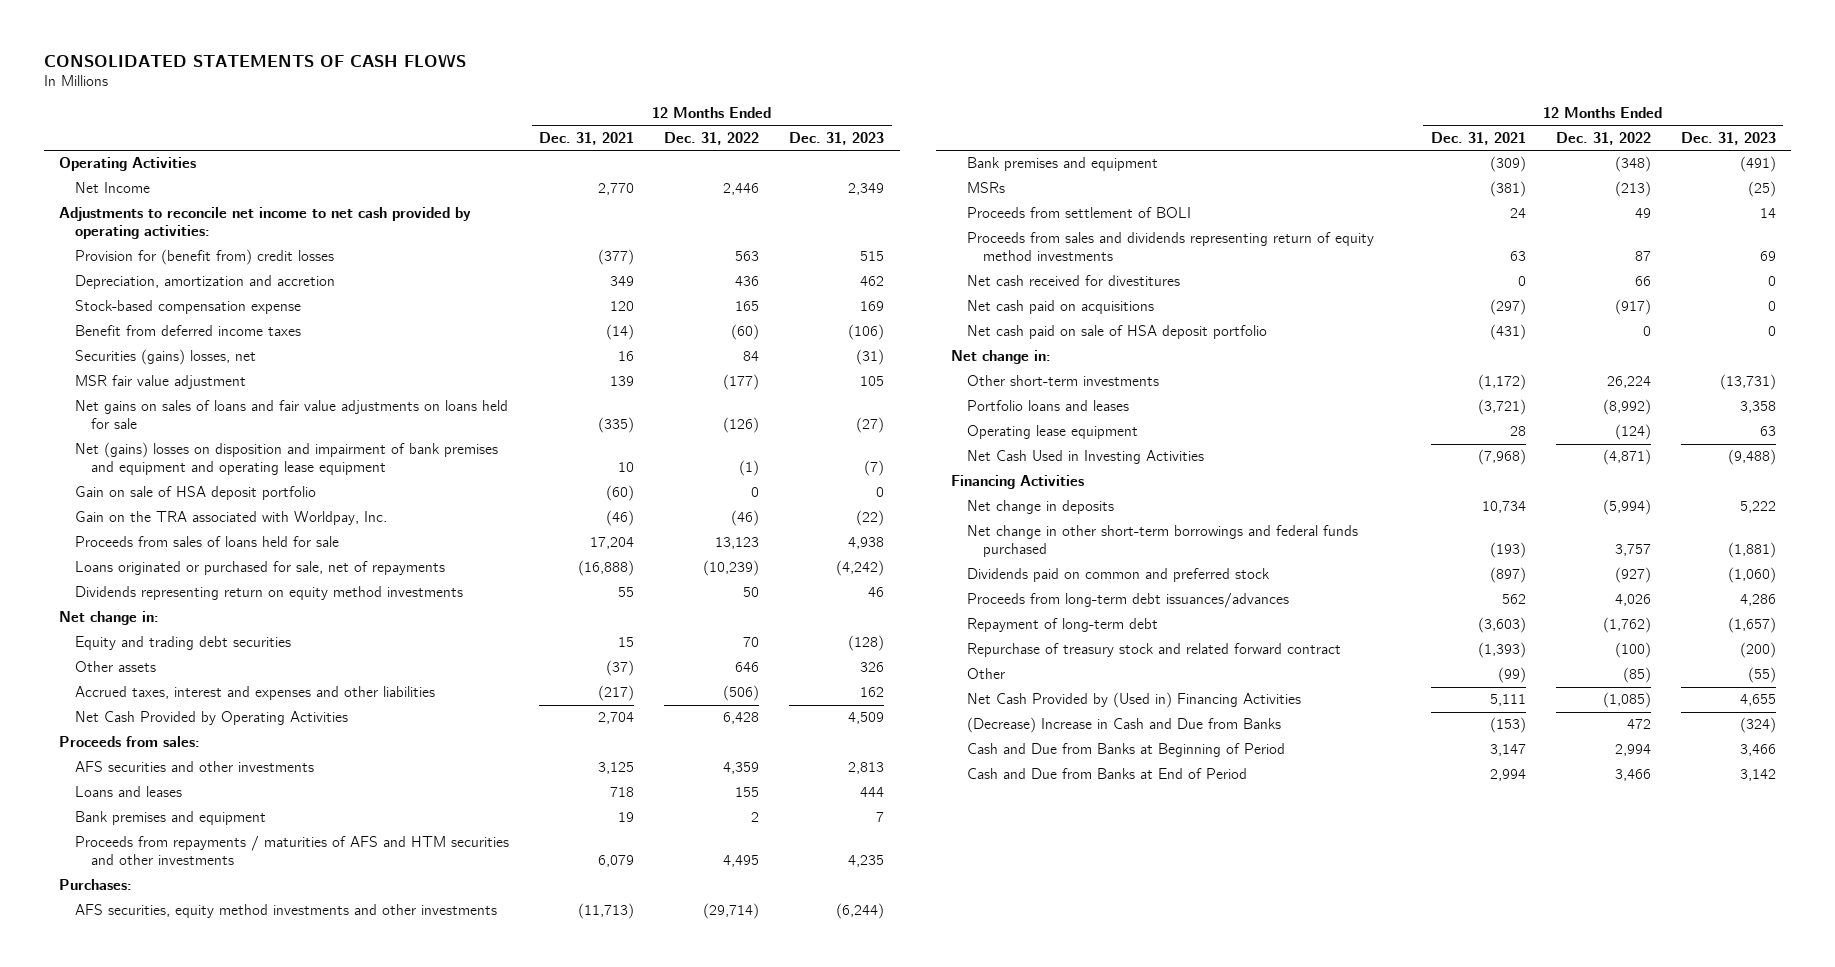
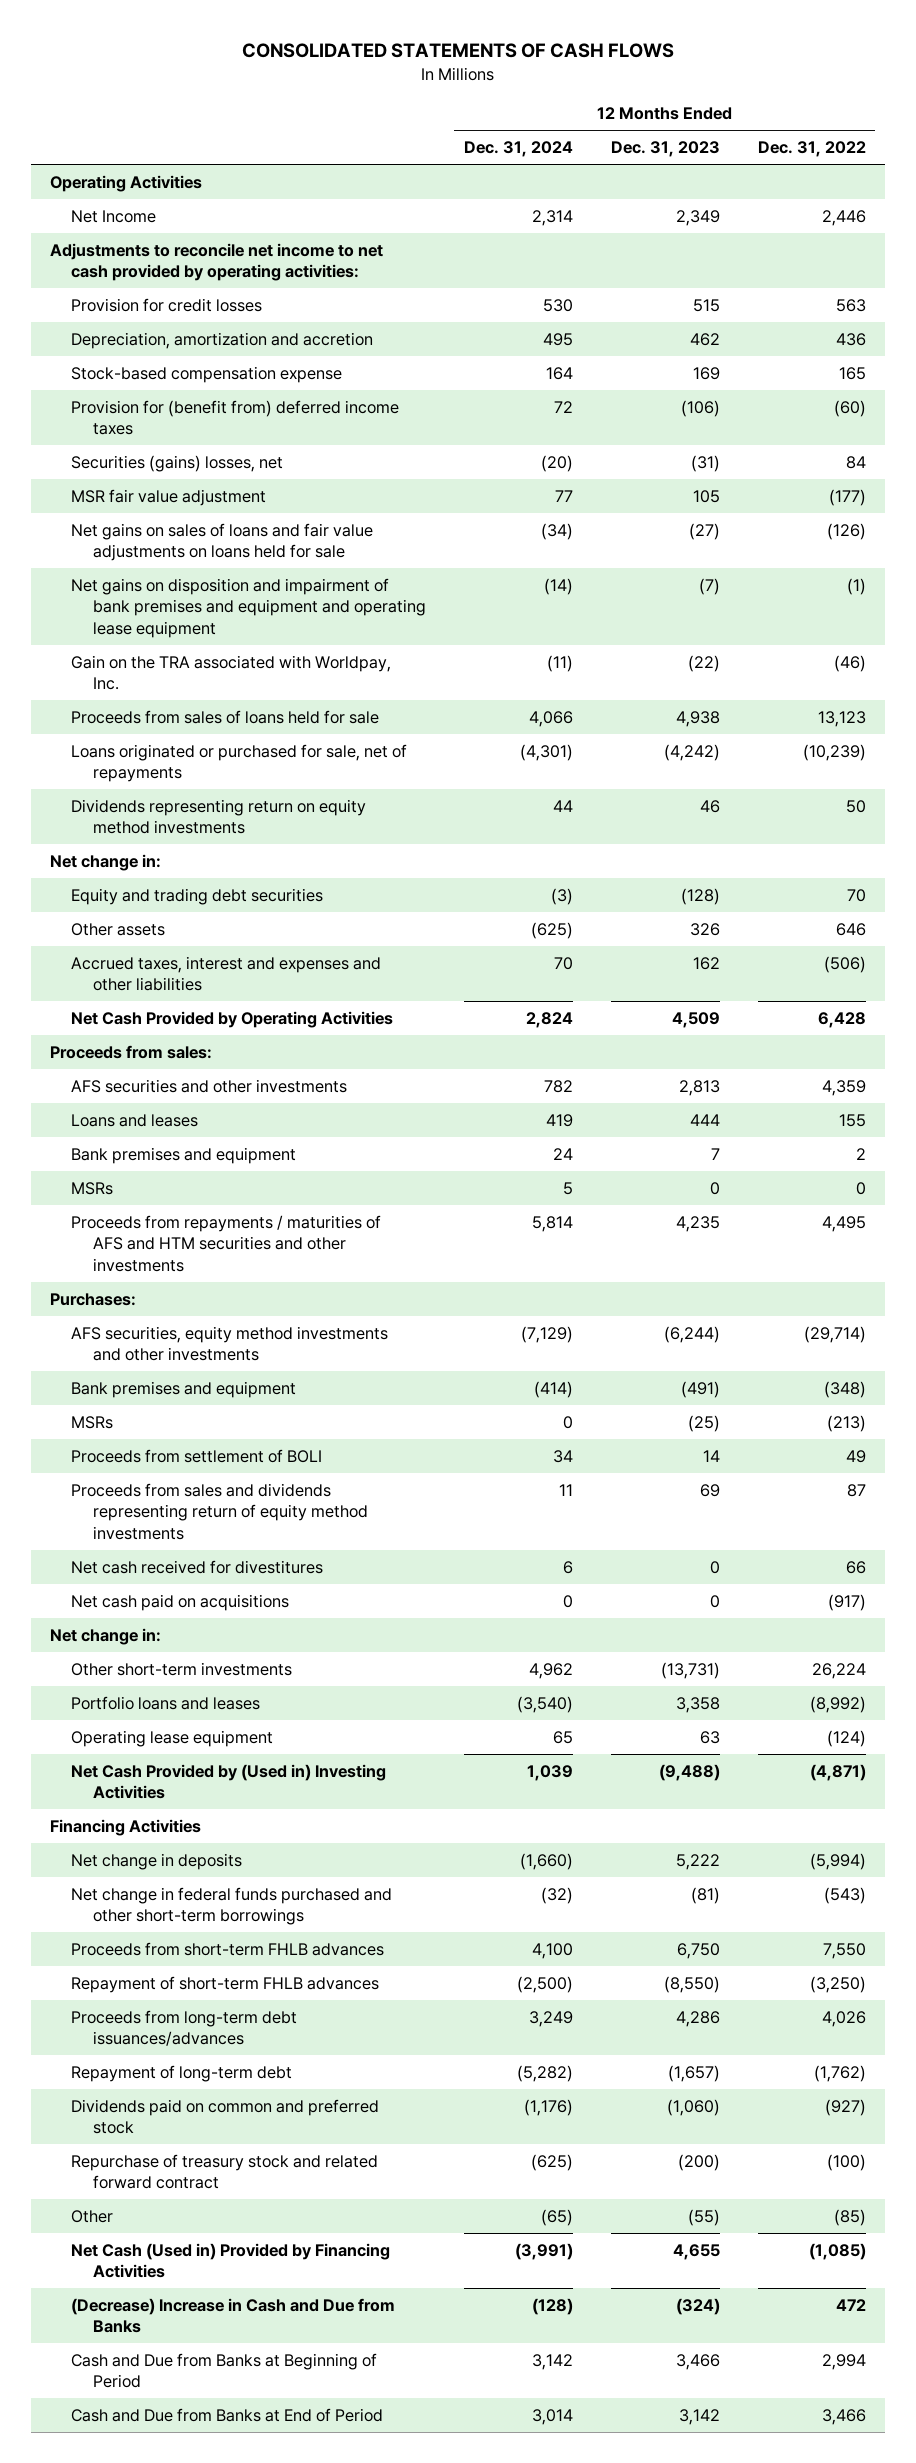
- | 12 Months Ended Dec. 31, 2021 | 12 Months Ended Dec. 31, 2022 | 12 Months Ended Dec. 31, 2023
+ | 12 Months Ended Dec. 31, 2024 | 12 Months Ended Dec. 31, 2023 | 12 Months Ended Dec. 31, 2022
- Provision for (benefit from) credit losses | (377) | 563 | 515
+ Provision for credit losses | 530 | 515 | 563
- Benefit from deferred income taxes | (14) | (60) | (106)
+ Provision for (benefit from) deferred income taxes | 72 | (106) | (60)
- Net (gains) losses on disposition and impairment of bank premises and equipment and operating lease equipment | 10 | (1) | (7)
- Gain on sale of HSA deposit portfolio | (60) | 0 | 0
+ Net gains on disposition and impairment of bank premises and equipment and operating lease equipment | (14) | (7) | (1)
+ MSRs | 5 | 0 | 0
- Net cash paid on sale of HSA deposit portfolio | (431) | 0 | 0
- Net Cash Used in Investing Activities | (7,968) | (4,871) | (9,488)
+ Net Cash Provided by (Used in) Investing Activities | 1,039 | (9,488) | (4,871)
- Net change in other short-term borrowings and federal funds purchased | (193) | 3,757 | (1,881)
+ Net change in federal funds purchased and other short-term borrowings | (32) | (81) | (543)
+ Proceeds from short-term FHLB advances | 4,100 | 6,750 | 7,550
+ Repayment of short-term FHLB advances | (2,500) | (8,550) | (3,250)
moved down: Dividends paid on common and preferred stock | (1,176) | (1,060) | (927)
- Net Cash Provided by (Used in) Financing Activities | 5,111 | (1,085) | 4,655
+ Net Cash (Used in) Provided by Financing Activities | (3,991) | 4,655 | (1,085)

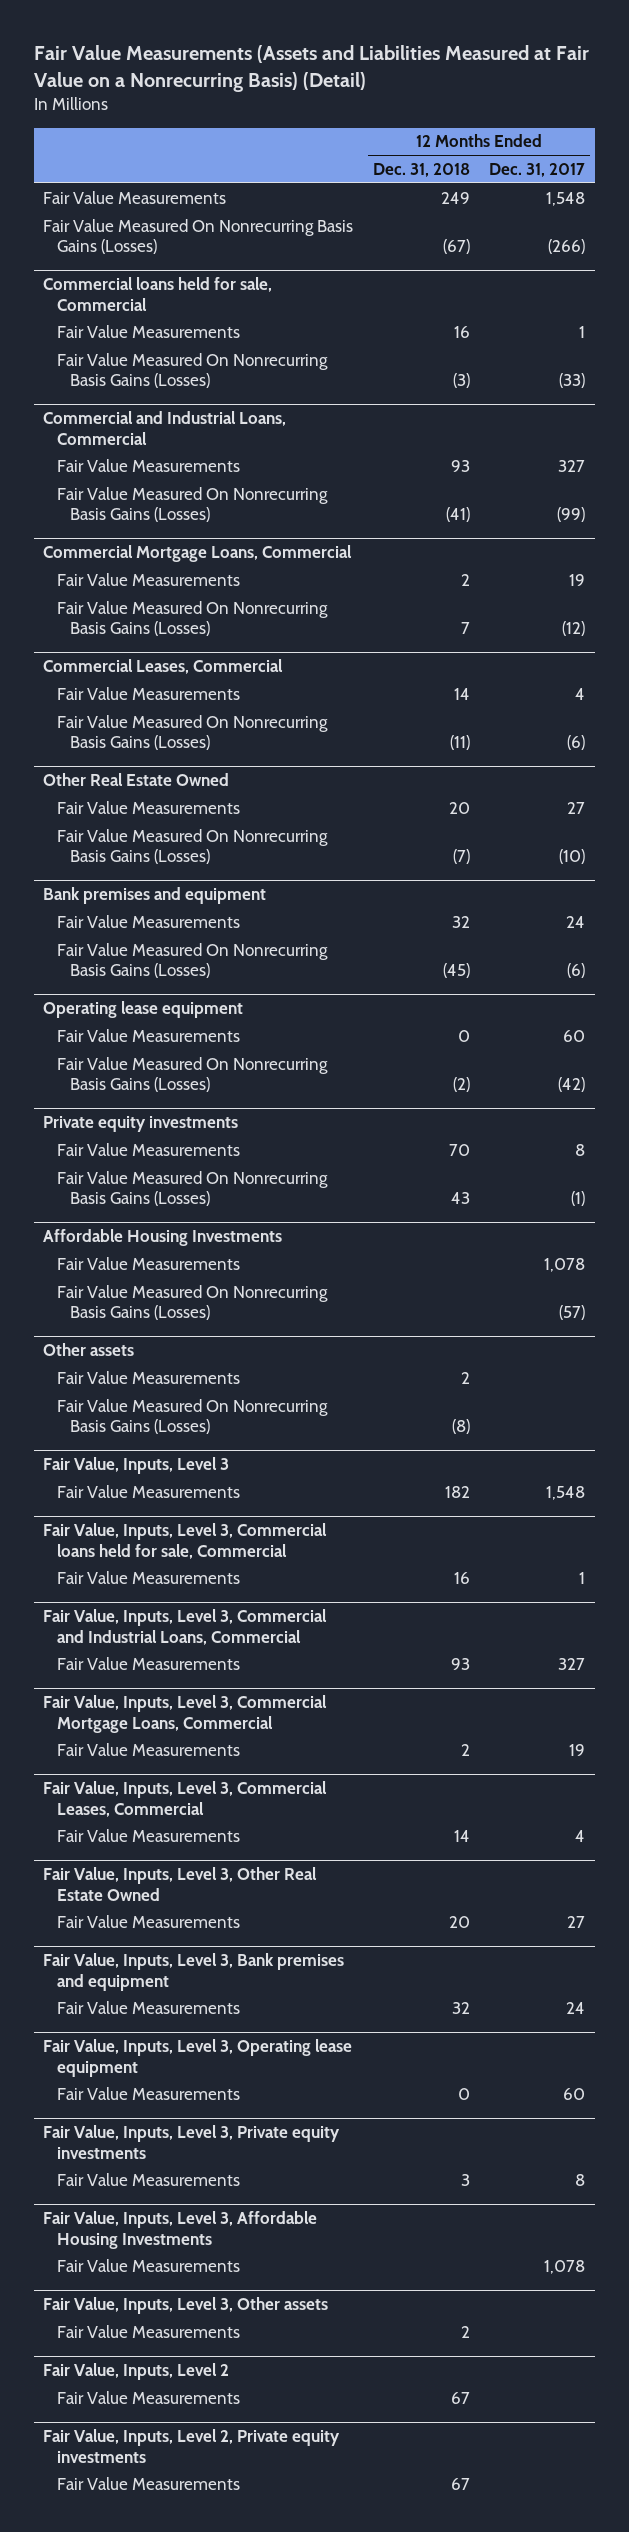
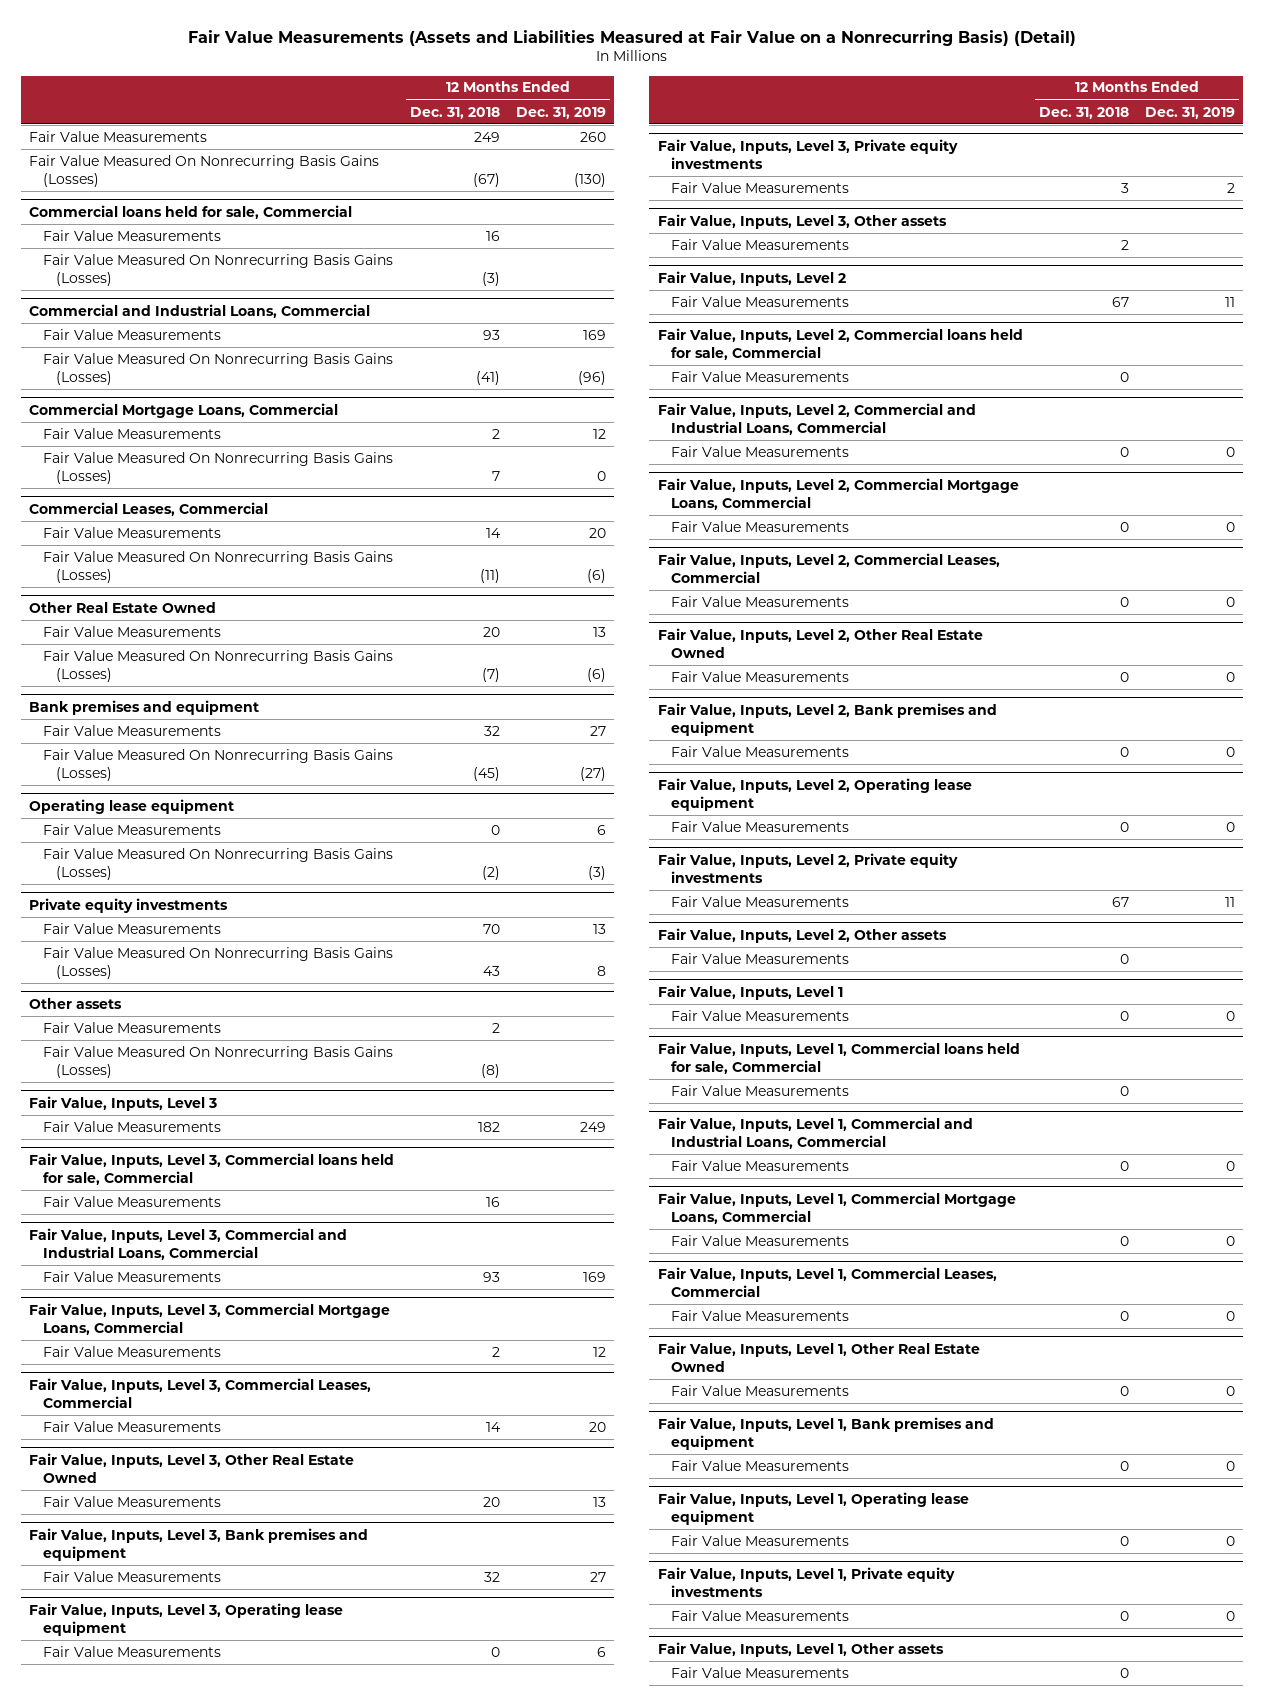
- | 12 Months Ended Dec. 31, 2018 | 12 Months Ended Dec. 31, 2017
+ | 12 Months Ended Dec. 31, 2018 | 12 Months Ended Dec. 31, 2019
- Affordable Housing Investments
- Fair Value Measurements | | 1,078
- Fair Value Measured On Nonrecurring Basis Gains (Losses) | | (57)
- Fair Value, Inputs, Level 3, Affordable Housing Investments
- Fair Value Measurements | | 1,078
+ Fair Value, Inputs, Level 2, Commercial loans held for sale, Commercial
+ Fair Value Measurements | 0 |
+ Fair Value, Inputs, Level 2, Commercial and Industrial Loans, Commercial
+ Fair Value Measurements | 0 | 0
+ Fair Value, Inputs, Level 2, Commercial Mortgage Loans, Commercial
+ Fair Value Measurements | 0 | 0
+ Fair Value, Inputs, Level 2, Commercial Leases, Commercial
+ Fair Value Measurements | 0 | 0
+ Fair Value, Inputs, Level 2, Other Real Estate Owned
+ Fair Value Measurements | 0 | 0
+ Fair Value, Inputs, Level 2, Bank premises and equipment
+ Fair Value Measurements | 0 | 0
+ Fair Value, Inputs, Level 2, Operating lease equipment
+ Fair Value Measurements | 0 | 0
+ Fair Value, Inputs, Level 2, Other assets
+ Fair Value Measurements | 0 |
+ Fair Value, Inputs, Level 1
+ Fair Value Measurements | 0 | 0
+ Fair Value, Inputs, Level 1, Commercial loans held for sale, Commercial
+ Fair Value Measurements | 0 |
+ Fair Value, Inputs, Level 1, Commercial and Industrial Loans, Commercial
+ Fair Value Measurements | 0 | 0
+ Fair Value, Inputs, Level 1, Commercial Mortgage Loans, Commercial
+ Fair Value Measurements | 0 | 0
+ Fair Value, Inputs, Level 1, Commercial Leases, Commercial
+ Fair Value Measurements | 0 | 0
+ Fair Value, Inputs, Level 1, Other Real Estate Owned
+ Fair Value Measurements | 0 | 0
+ Fair Value, Inputs, Level 1, Bank premises and equipment
+ Fair Value Measurements | 0 | 0
+ Fair Value, Inputs, Level 1, Operating lease equipment
+ Fair Value Measurements | 0 | 0
+ Fair Value, Inputs, Level 1, Private equity investments
+ Fair Value Measurements | 0 | 0
+ Fair Value, Inputs, Level 1, Other assets
+ Fair Value Measurements | 0 |

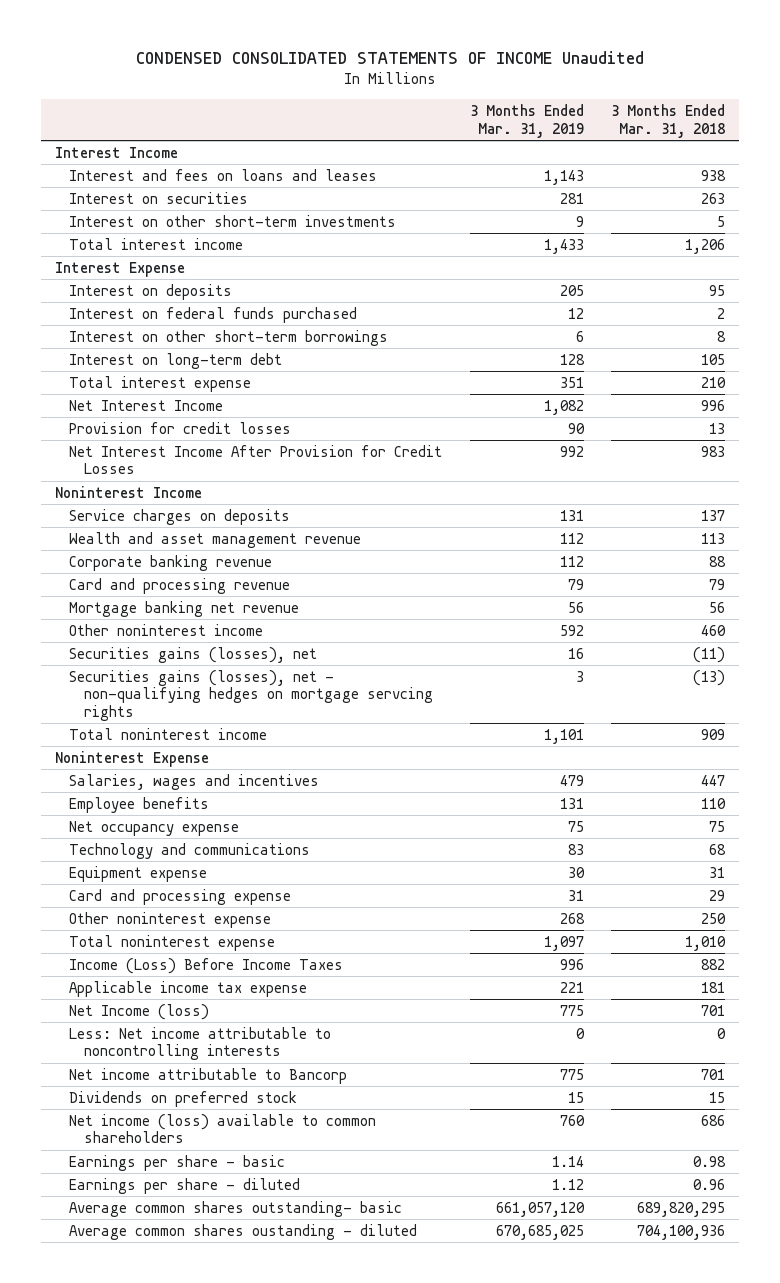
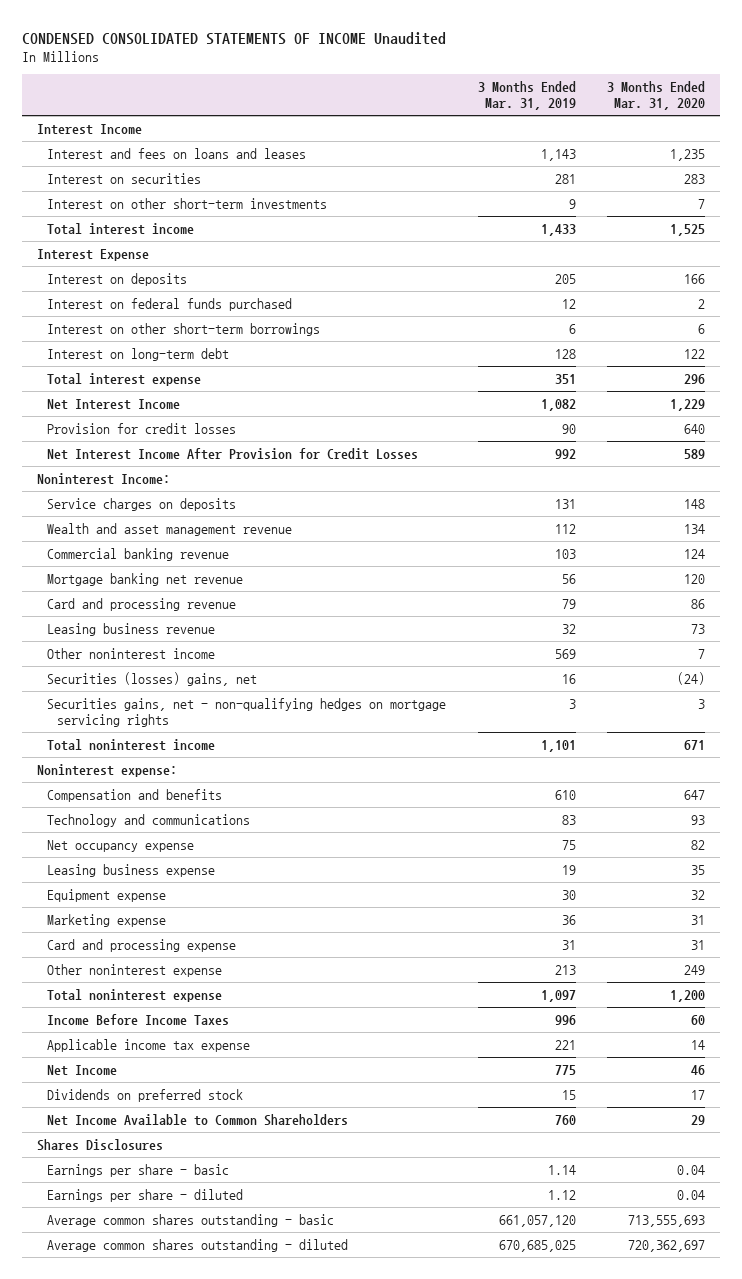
- | 3 Months Ended Mar. 31, 2019 | 3 Months Ended Mar. 31, 2018
+ | 3 Months Ended Mar. 31, 2019 | 3 Months Ended Mar. 31, 2020
- Noninterest Income
+ Noninterest Income:
- Corporate banking revenue | 112 | 88
+ Commercial banking revenue | 103 | 124
- Other noninterest income | 592 | 460
- Securities gains (losses), net | 16 | (11)
- Securities gains (losses), net - non-qualifying hedges on mortgage servcing rights | 3 | (13)
moved down: Card and processing revenue | 79 | 86
+ Leasing business revenue | 32 | 73
+ Other noninterest income | 569 | 7
+ Securities (losses) gains, net | 16 | (24)
+ Securities gains, net - non-qualifying hedges on mortgage servicing rights | 3 | 3
- Noninterest Expense
- Salaries, wages and incentives | 479 | 447
- Employee benefits | 131 | 110
+ Noninterest expense:
+ Compensation and benefits | 610 | 647
moved down: Net occupancy expense | 75 | 82
+ Leasing business expense | 19 | 35
+ Marketing expense | 36 | 31
- Other noninterest expense | 268 | 250
+ Other noninterest expense | 213 | 249
- Income (Loss) Before Income Taxes | 996 | 882
+ Income Before Income Taxes | 996 | 60
- Net Income (loss) | 775 | 701
- Less: Net income attributable to noncontrolling interests | 0 | 0
- Net income attributable to Bancorp | 775 | 701
+ Net Income | 775 | 46
- Net income (loss) available to common shareholders | 760 | 686
+ Net Income Available to Common Shareholders | 760 | 29
+ Shares Disclosures
- Average common shares outstanding- basic | 661,057,120 | 689,820,295
- Average common shares oustanding - diluted | 670,685,025 | 704,100,936
+ Average common shares outstanding - basic | 661,057,120 | 713,555,693
+ Average common shares outstanding - diluted | 670,685,025 | 720,362,697

